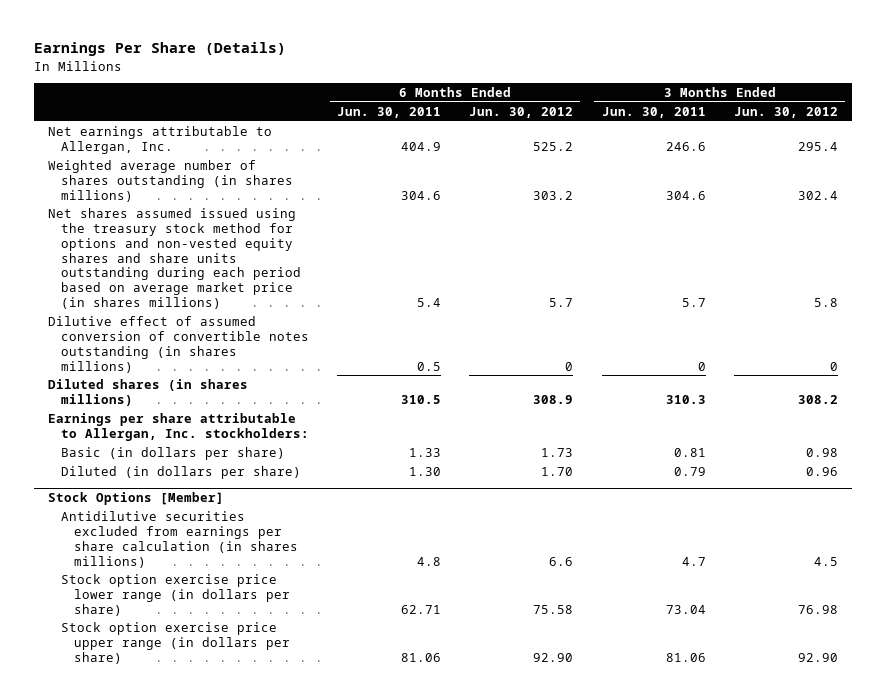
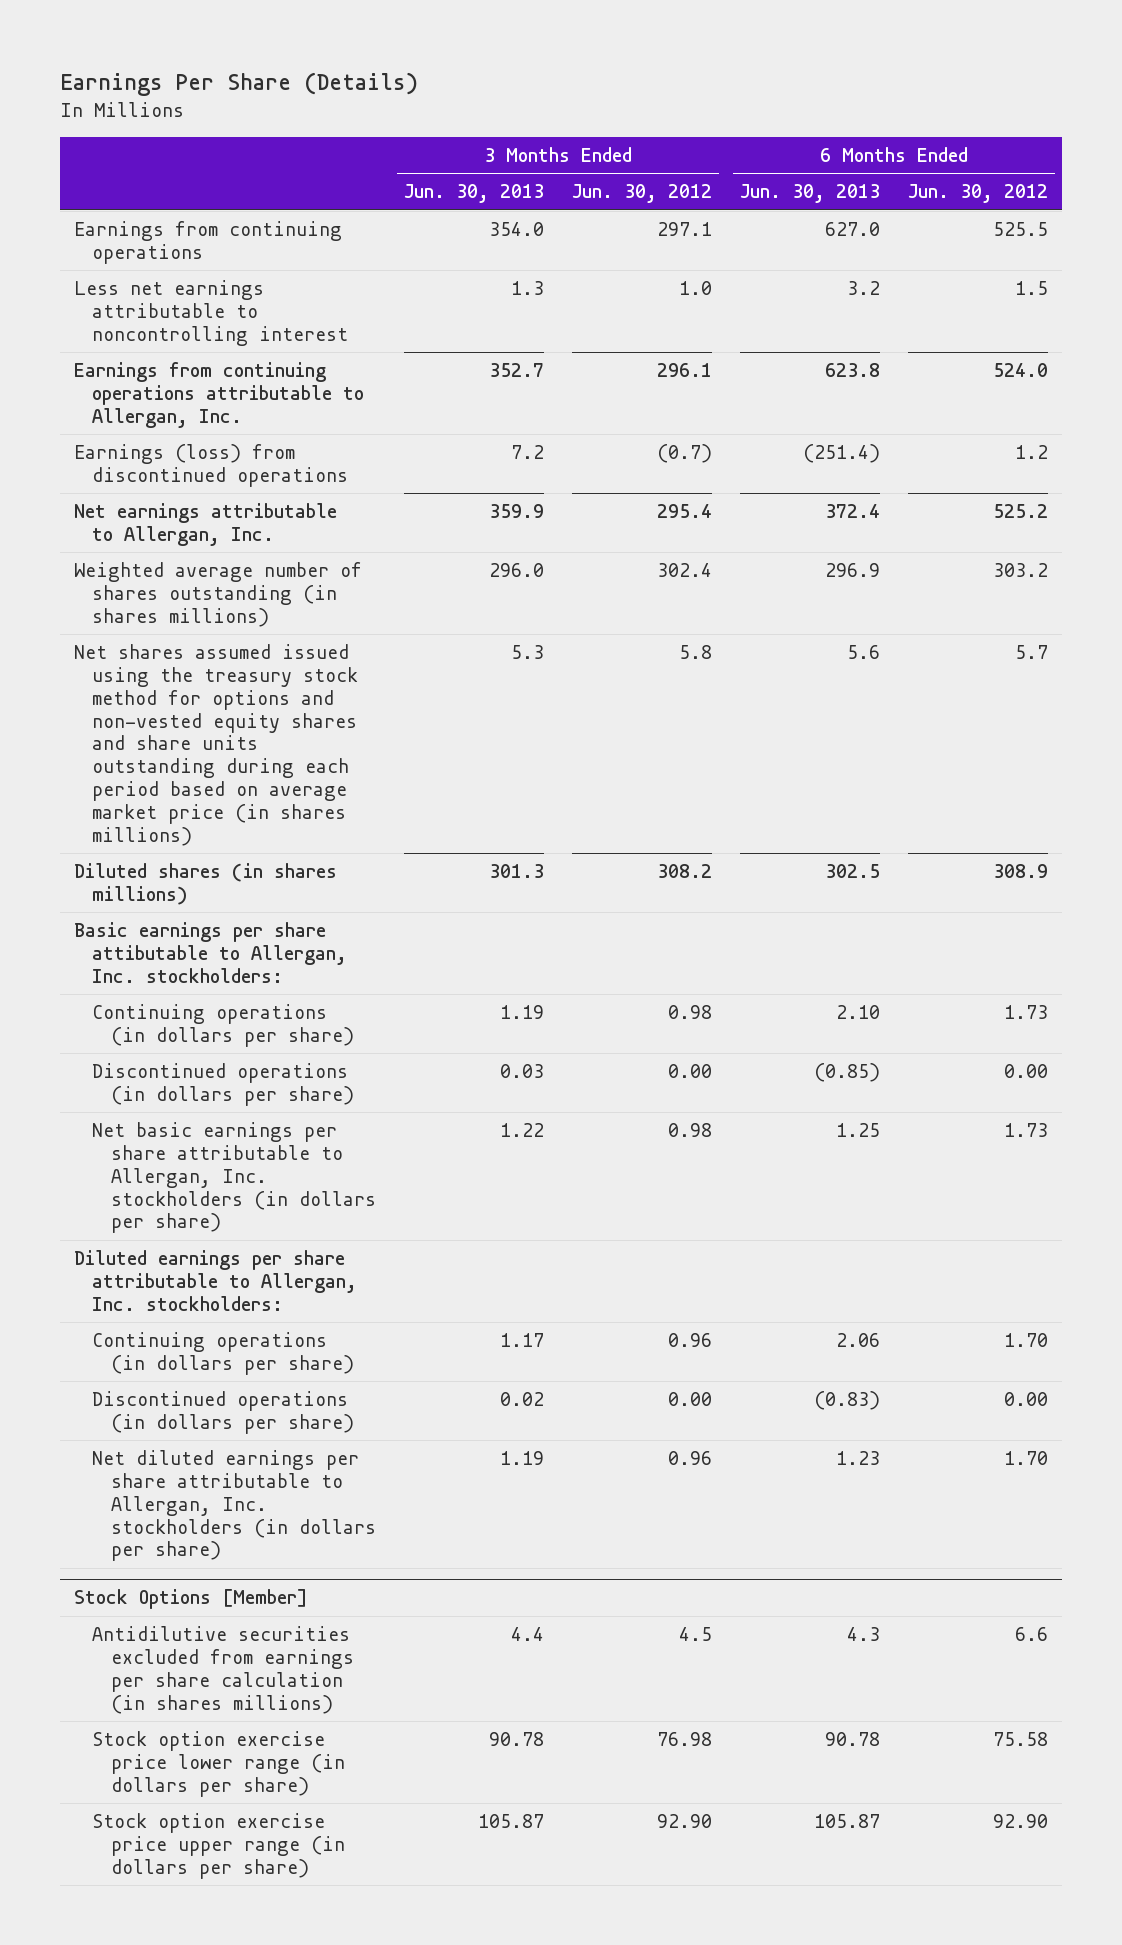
- | 6 Months Ended Jun. 30, 2011 | 6 Months Ended Jun. 30, 2012 | 3 Months Ended Jun. 30, 2011 | 3 Months Ended Jun. 30, 2012
+ | 3 Months Ended Jun. 30, 2013 | 3 Months Ended Jun. 30, 2012 | 6 Months Ended Jun. 30, 2013 | 6 Months Ended Jun. 30, 2012
+ Earnings from continuing operations | 354.0 | 297.1 | 627.0 | 525.5
+ Less net earnings attributable to noncontrolling interest | 1.3 | 1.0 | 3.2 | 1.5
+ Earnings from continuing operations attributable to Allergan, Inc. | 352.7 | 296.1 | 623.8 | 524.0
+ Earnings (loss) from discontinued operations | 7.2 | (0.7) | (251.4) | 1.2
- Dilutive effect of assumed conversion of convertible notes outstanding (in shares millions) | 0.5 | 0 | 0 | 0
- Earnings per share attributable to Allergan, Inc. stockholders:
- Basic (in dollars per share) | 1.33 | 1.73 | 0.81 | 0.98
- Diluted (in dollars per share) | 1.30 | 1.70 | 0.79 | 0.96
+ Basic earnings per share attibutable to Allergan, Inc. stockholders:
+ Continuing operations (in dollars per share) | 1.19 | 0.98 | 2.10 | 1.73
+ Discontinued operations (in dollars per share) | 0.03 | 0.00 | (0.85) | 0.00
+ Net basic earnings per share attributable to Allergan, Inc. stockholders (in dollars per share) | 1.22 | 0.98 | 1.25 | 1.73
+ Diluted earnings per share attributable to Allergan, Inc. stockholders:
+ Continuing operations (in dollars per share) | 1.17 | 0.96 | 2.06 | 1.70
+ Discontinued operations (in dollars per share) | 0.02 | 0.00 | (0.83) | 0.00
+ Net diluted earnings per share attributable to Allergan, Inc. stockholders (in dollars per share) | 1.19 | 0.96 | 1.23 | 1.70

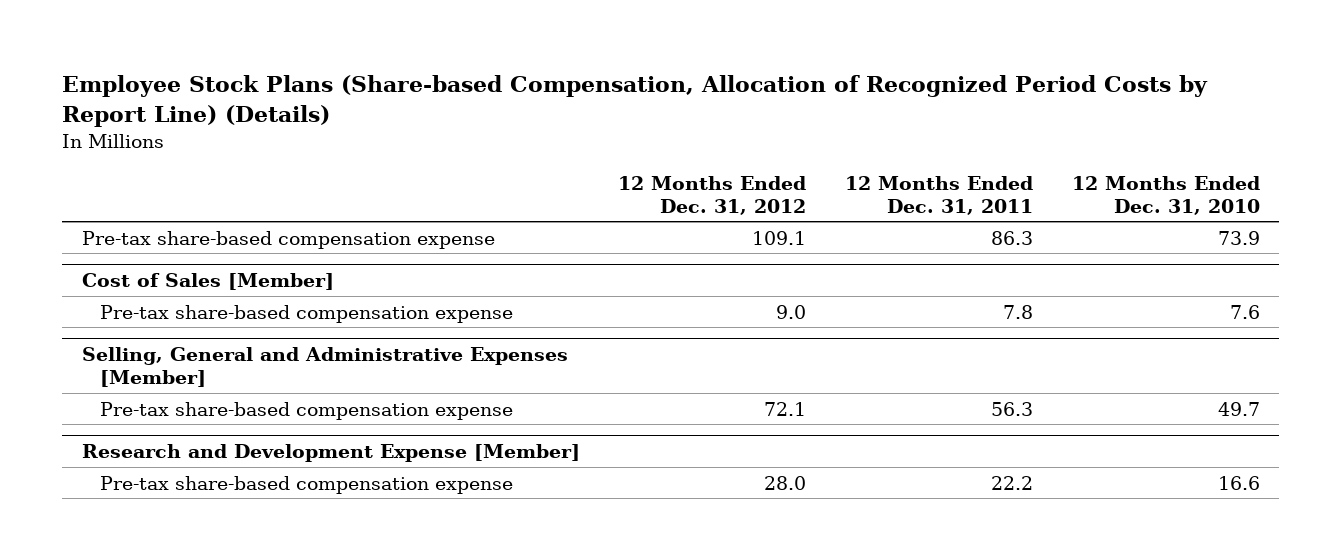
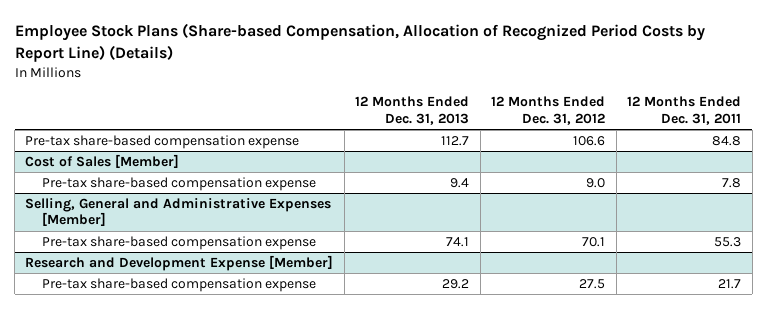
- | 12 Months Ended Dec. 31, 2012 | 12 Months Ended Dec. 31, 2011 | 12 Months Ended Dec. 31, 2010
+ | 12 Months Ended Dec. 31, 2013 | 12 Months Ended Dec. 31, 2012 | 12 Months Ended Dec. 31, 2011
- Pre-tax share-based compensation expense | 109.1 | 86.3 | 73.9
+ Pre-tax share-based compensation expense | 112.7 | 106.6 | 84.8
@ Selling, General and Administrative Expenses [Member]
- Pre-tax share-based compensation expense | 72.1 | 56.3 | 49.7
+ Pre-tax share-based compensation expense | 74.1 | 70.1 | 55.3
@ Research and Development Expense [Member]
- Pre-tax share-based compensation expense | 28.0 | 22.2 | 16.6
+ Pre-tax share-based compensation expense | 29.2 | 27.5 | 21.7

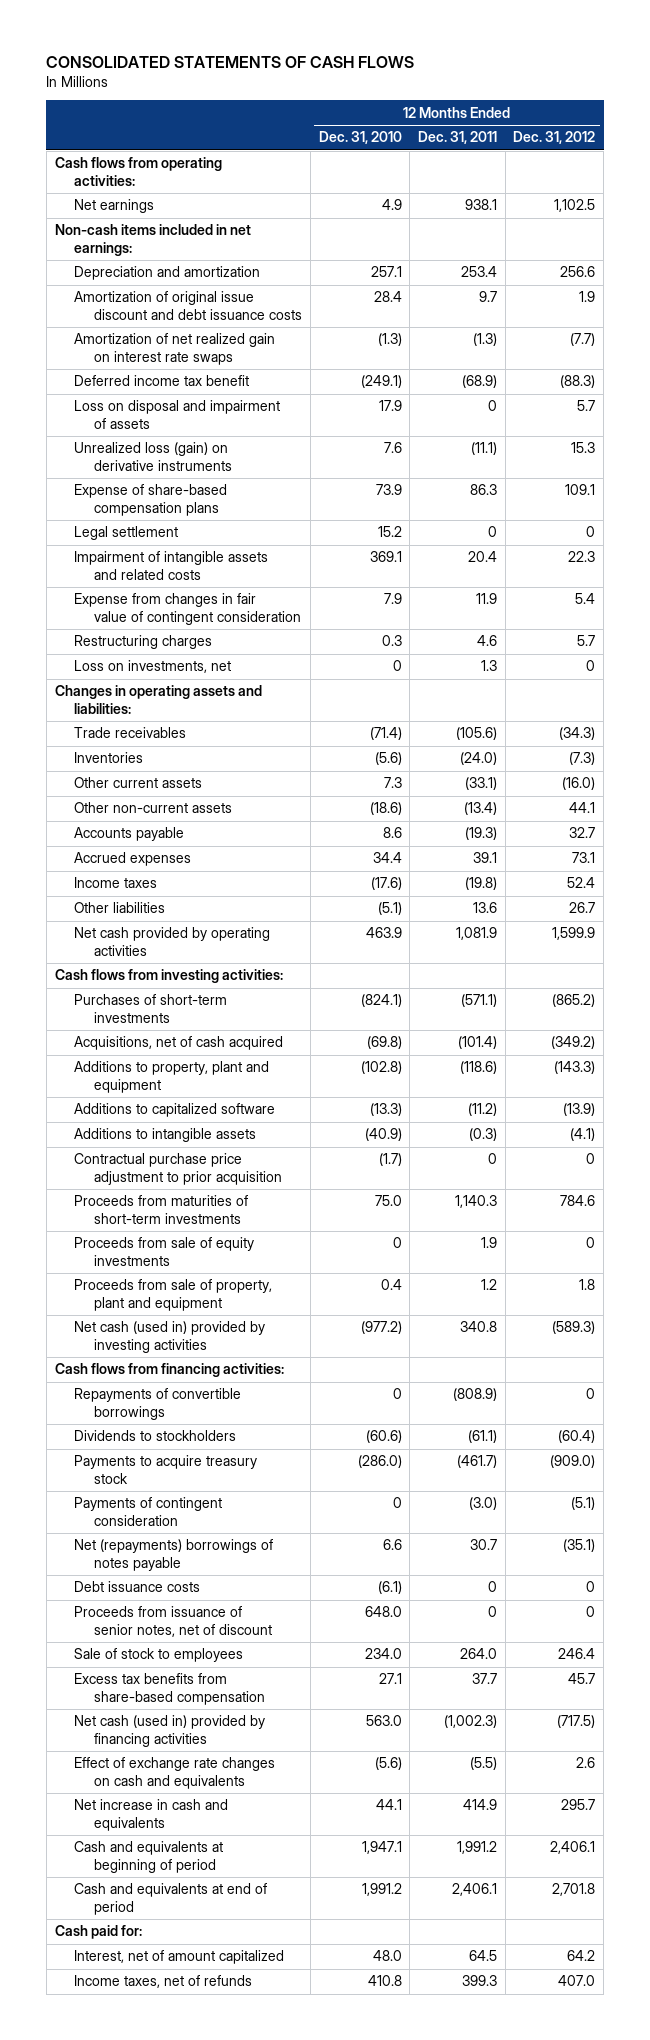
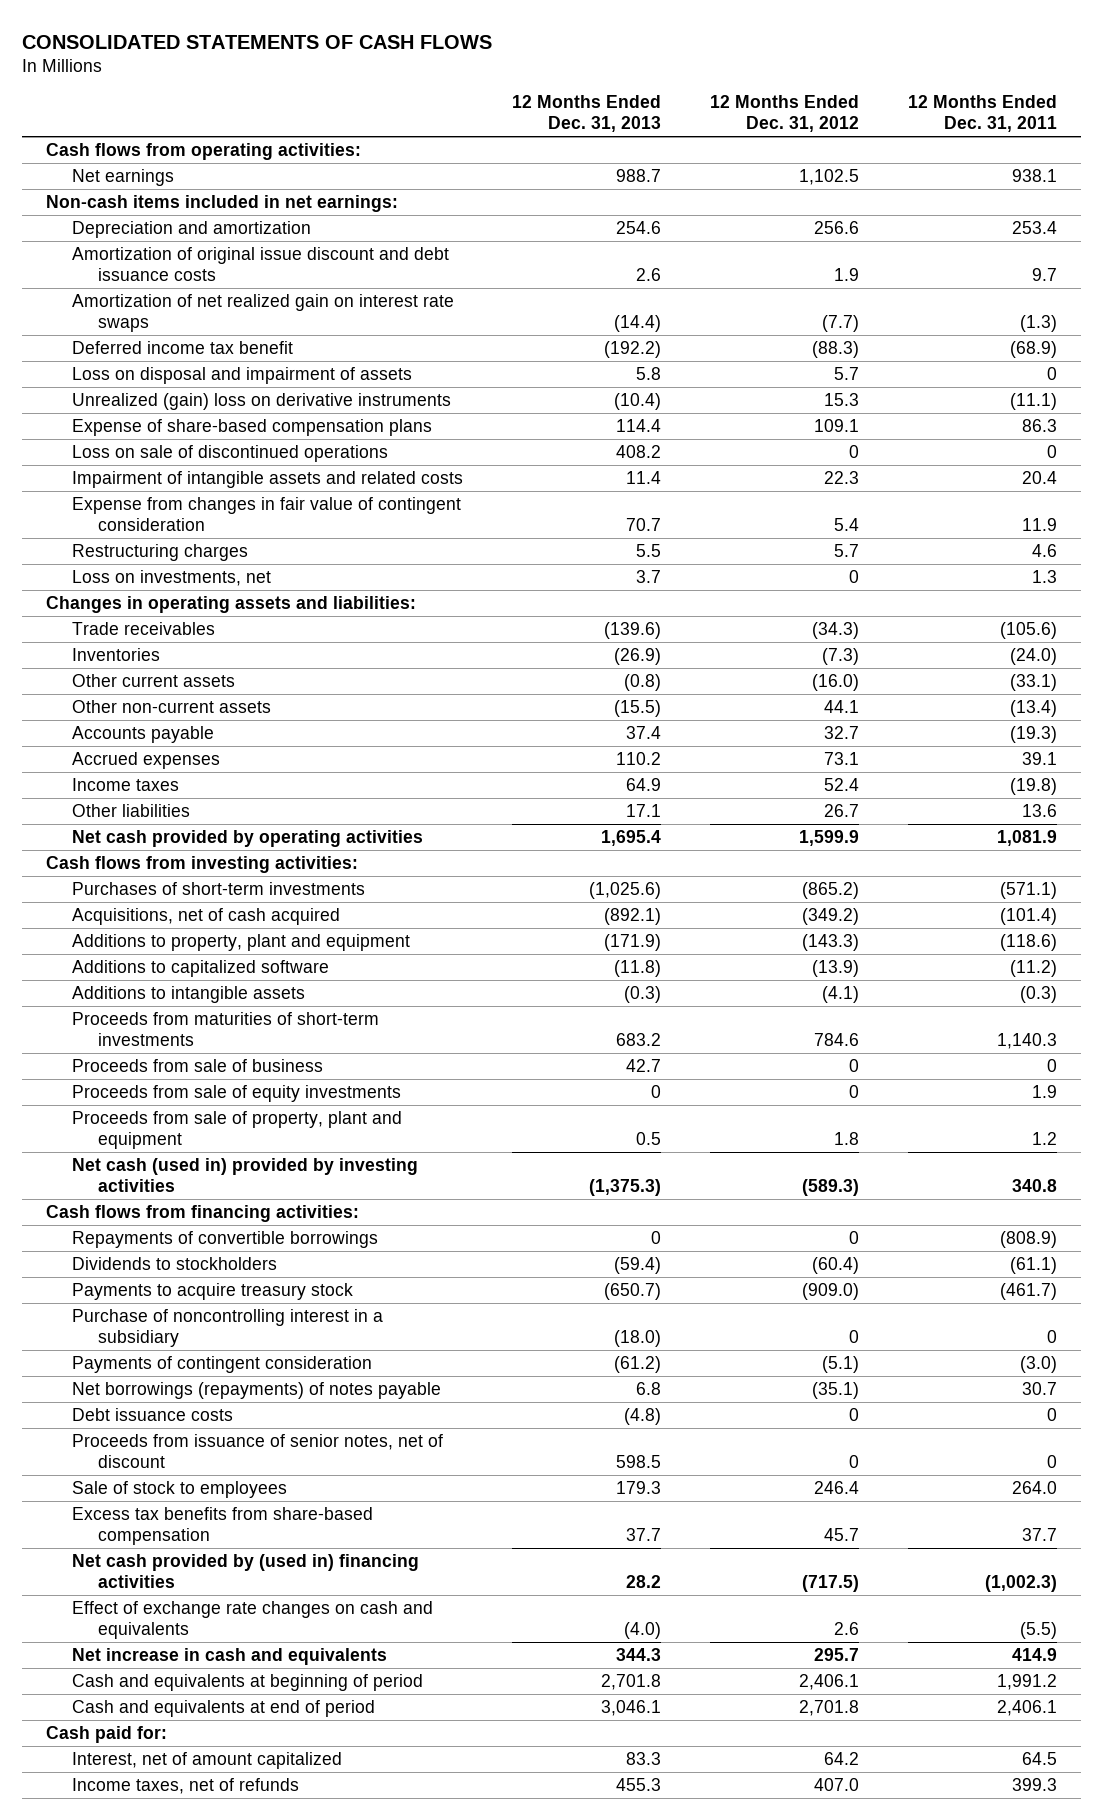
- | 12 Months Ended Dec. 31, 2010 | 12 Months Ended Dec. 31, 2011 | 12 Months Ended Dec. 31, 2012
+ | 12 Months Ended Dec. 31, 2013 | 12 Months Ended Dec. 31, 2012 | 12 Months Ended Dec. 31, 2011
- Unrealized loss (gain) on derivative instruments | 7.6 | (11.1) | 15.3
+ Unrealized (gain) loss on derivative instruments | (10.4) | 15.3 | (11.1)
- Legal settlement | 15.2 | 0 | 0
+ Loss on sale of discontinued operations | 408.2 | 0 | 0
- Contractual purchase price adjustment to prior acquisition | (1.7) | 0 | 0
+ Proceeds from sale of business | 42.7 | 0 | 0
+ Purchase of noncontrolling interest in a subsidiary | (18.0) | 0 | 0
- Net (repayments) borrowings of notes payable | 6.6 | 30.7 | (35.1)
+ Net borrowings (repayments) of notes payable | 6.8 | (35.1) | 30.7
- Net cash (used in) provided by financing activities | 563.0 | (1,002.3) | (717.5)
+ Net cash provided by (used in) financing activities | 28.2 | (717.5) | (1,002.3)

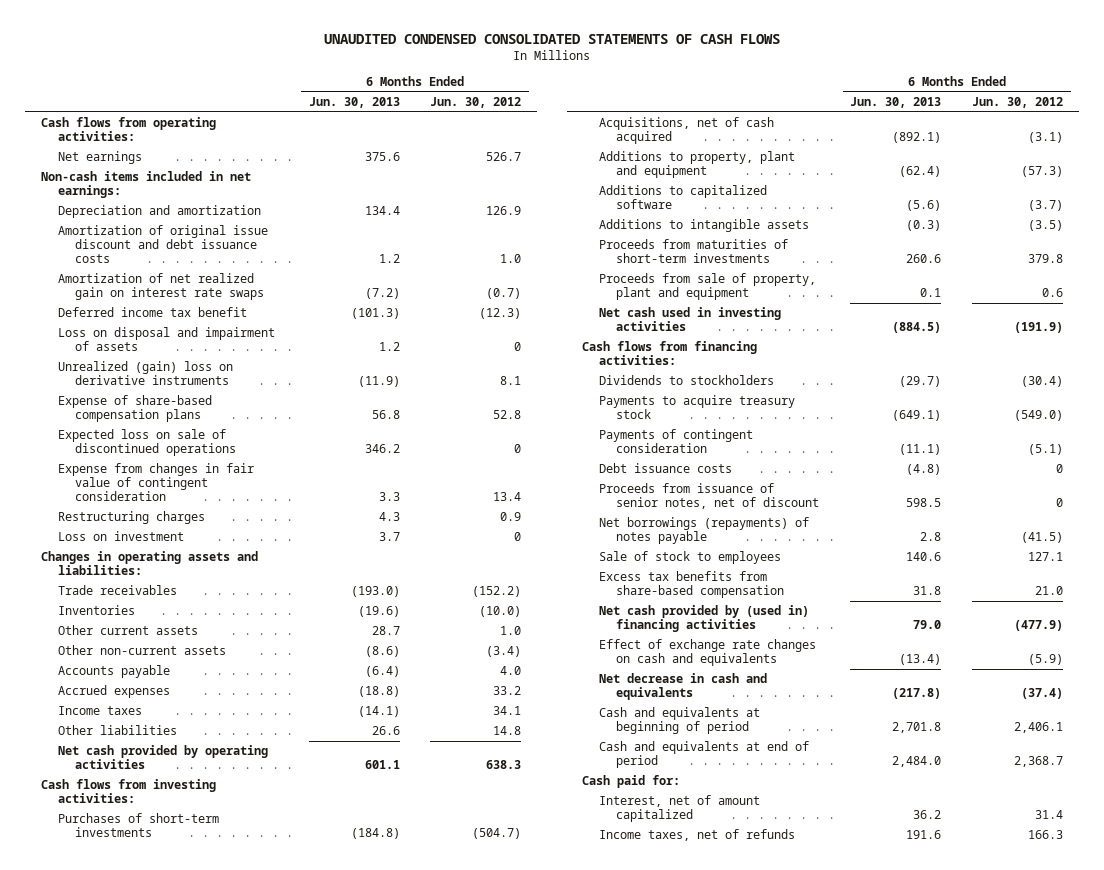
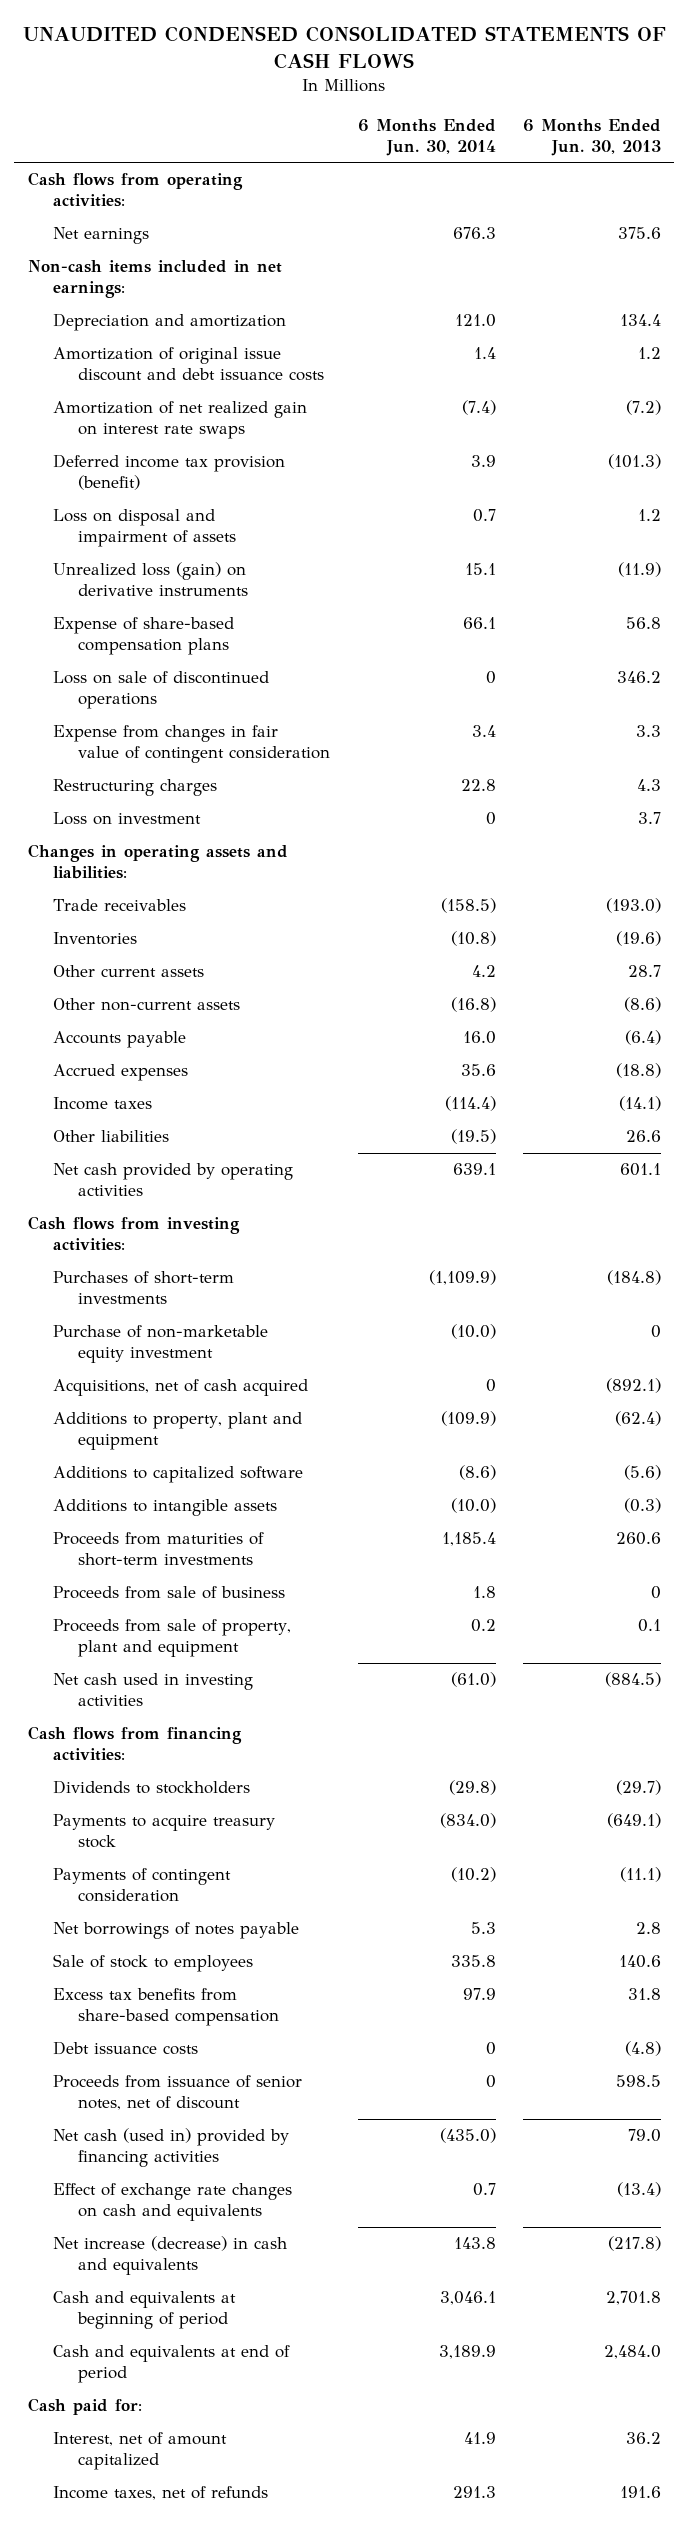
- | 6 Months Ended Jun. 30, 2013 | 6 Months Ended Jun. 30, 2012
+ | 6 Months Ended Jun. 30, 2014 | 6 Months Ended Jun. 30, 2013
- Deferred income tax benefit | (101.3) | (12.3)
+ Deferred income tax provision (benefit) | 3.9 | (101.3)
- Unrealized (gain) loss on derivative instruments | (11.9) | 8.1
+ Unrealized loss (gain) on derivative instruments | 15.1 | (11.9)
- Expected loss on sale of discontinued operations | 346.2 | 0
+ Loss on sale of discontinued operations | 0 | 346.2
+ Purchase of non-marketable equity investment | (10.0) | 0
+ Proceeds from sale of business | 1.8 | 0
- Net borrowings (repayments) of notes payable | 2.8 | (41.5)
+ Net borrowings of notes payable | 5.3 | 2.8
- Net cash provided by (used in) financing activities | 79.0 | (477.9)
moved down: Debt issuance costs | 0 | (4.8)
moved down: Proceeds from issuance of senior notes, net of discount | 0 | 598.5
+ Net cash (used in) provided by financing activities | (435.0) | 79.0
- Net decrease in cash and equivalents | (217.8) | (37.4)
+ Net increase (decrease) in cash and equivalents | 143.8 | (217.8)

